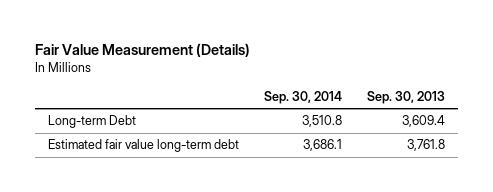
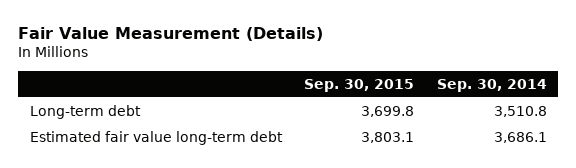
- | Sep. 30, 2014 | Sep. 30, 2013
+ | Sep. 30, 2015 | Sep. 30, 2014
- Long-term Debt | 3,510.8 | 3,609.4
+ Long-term debt | 3,699.8 | 3,510.8

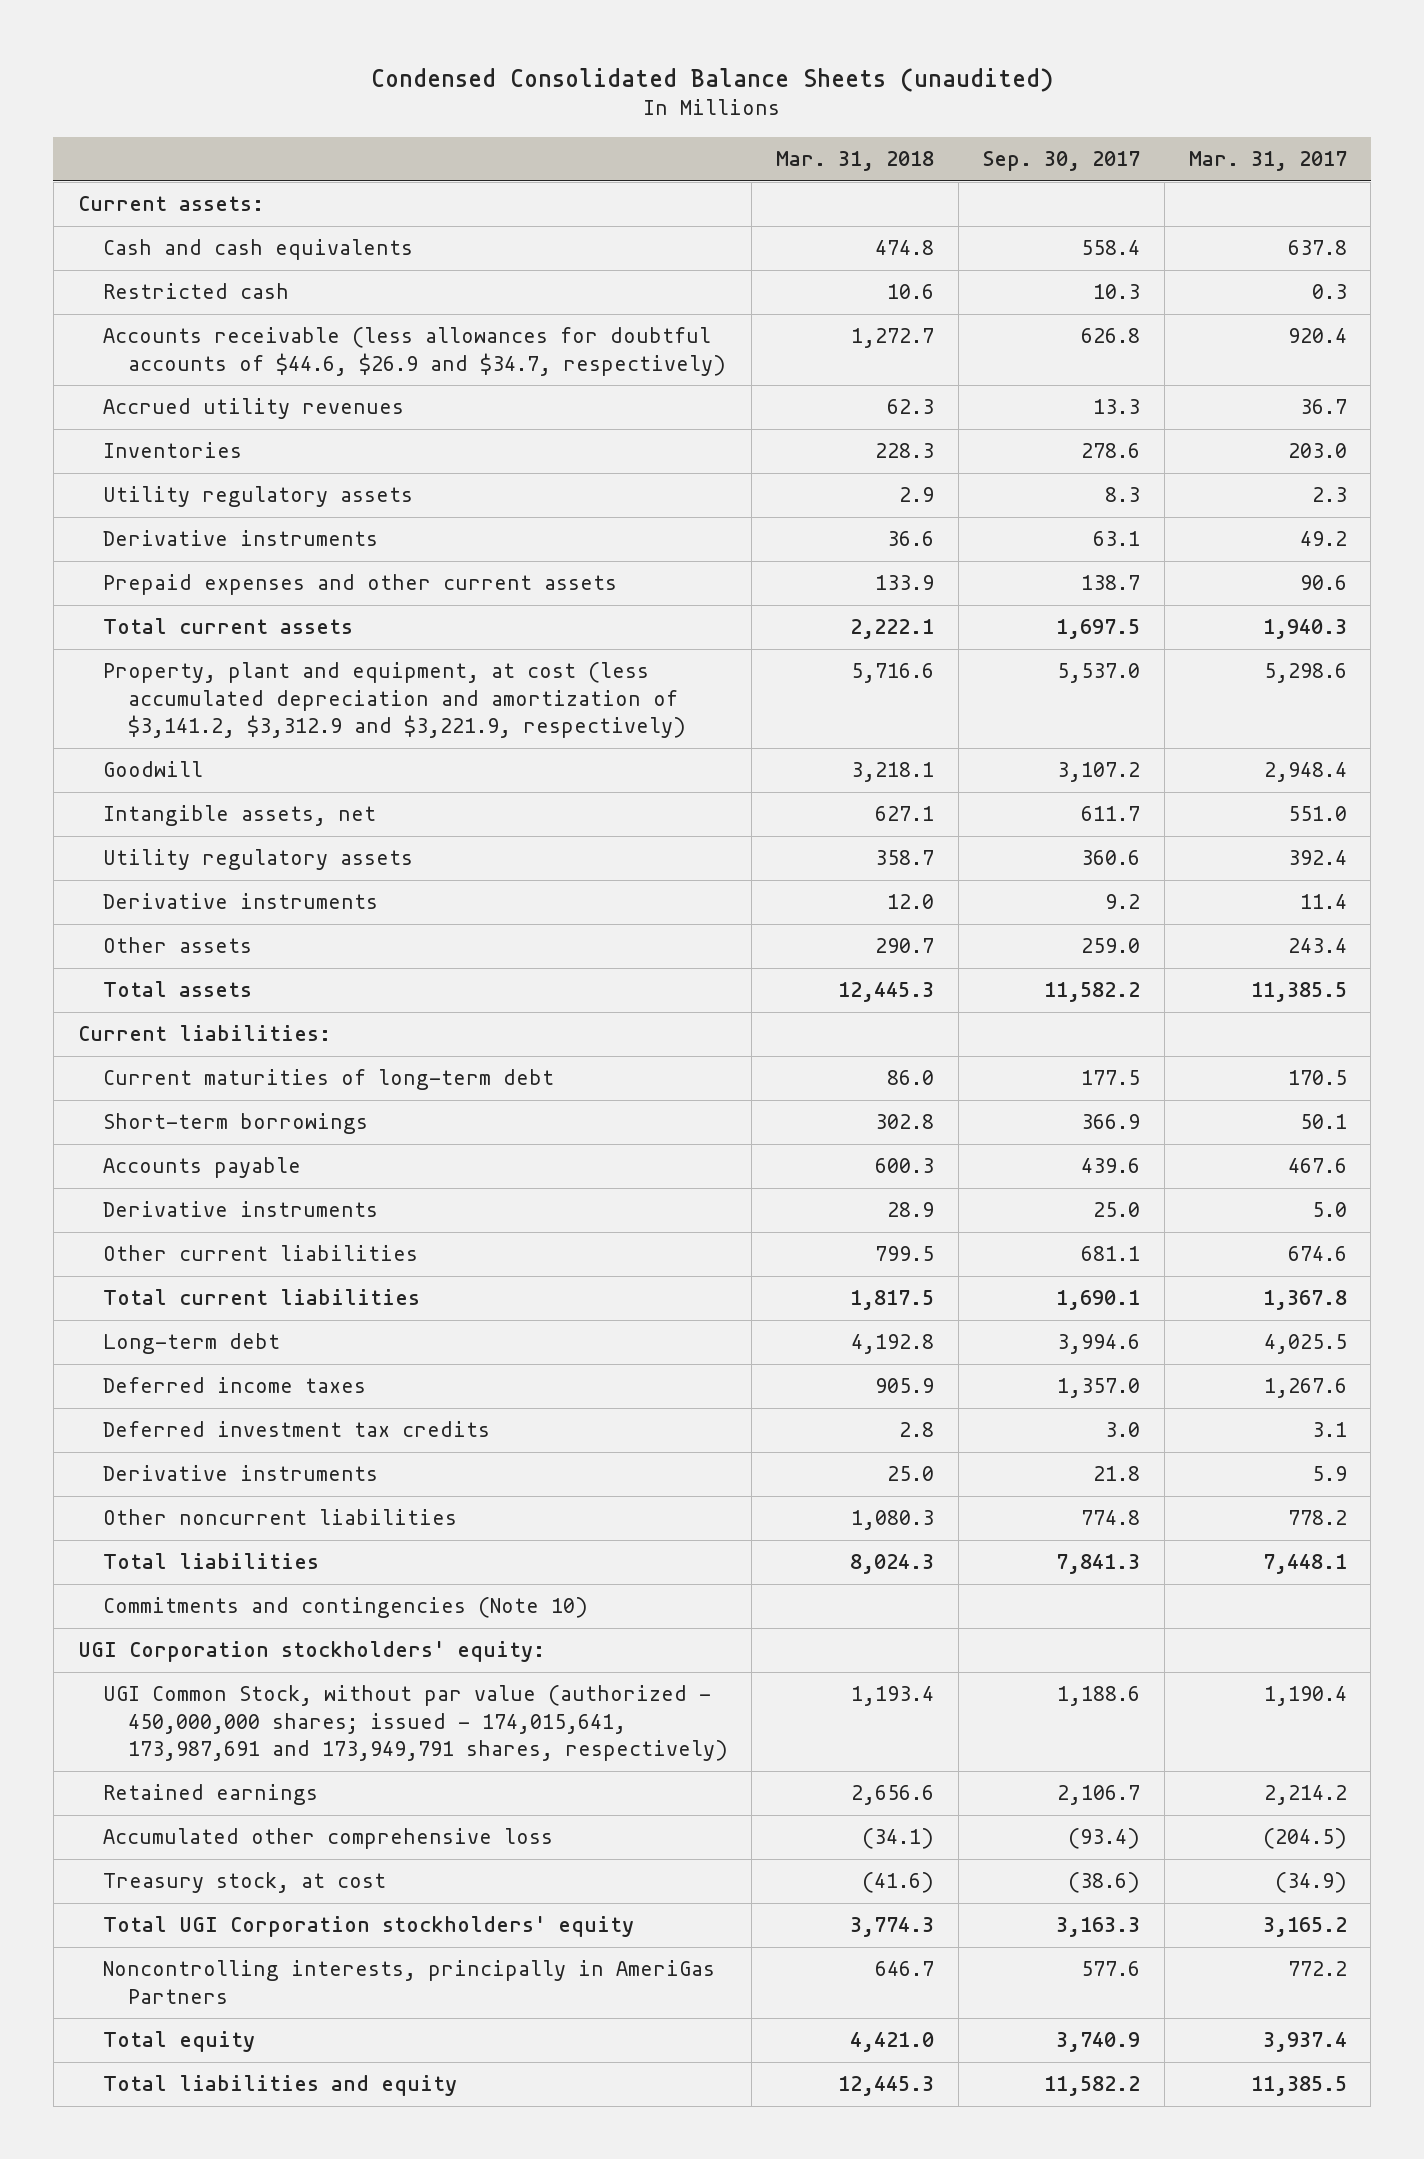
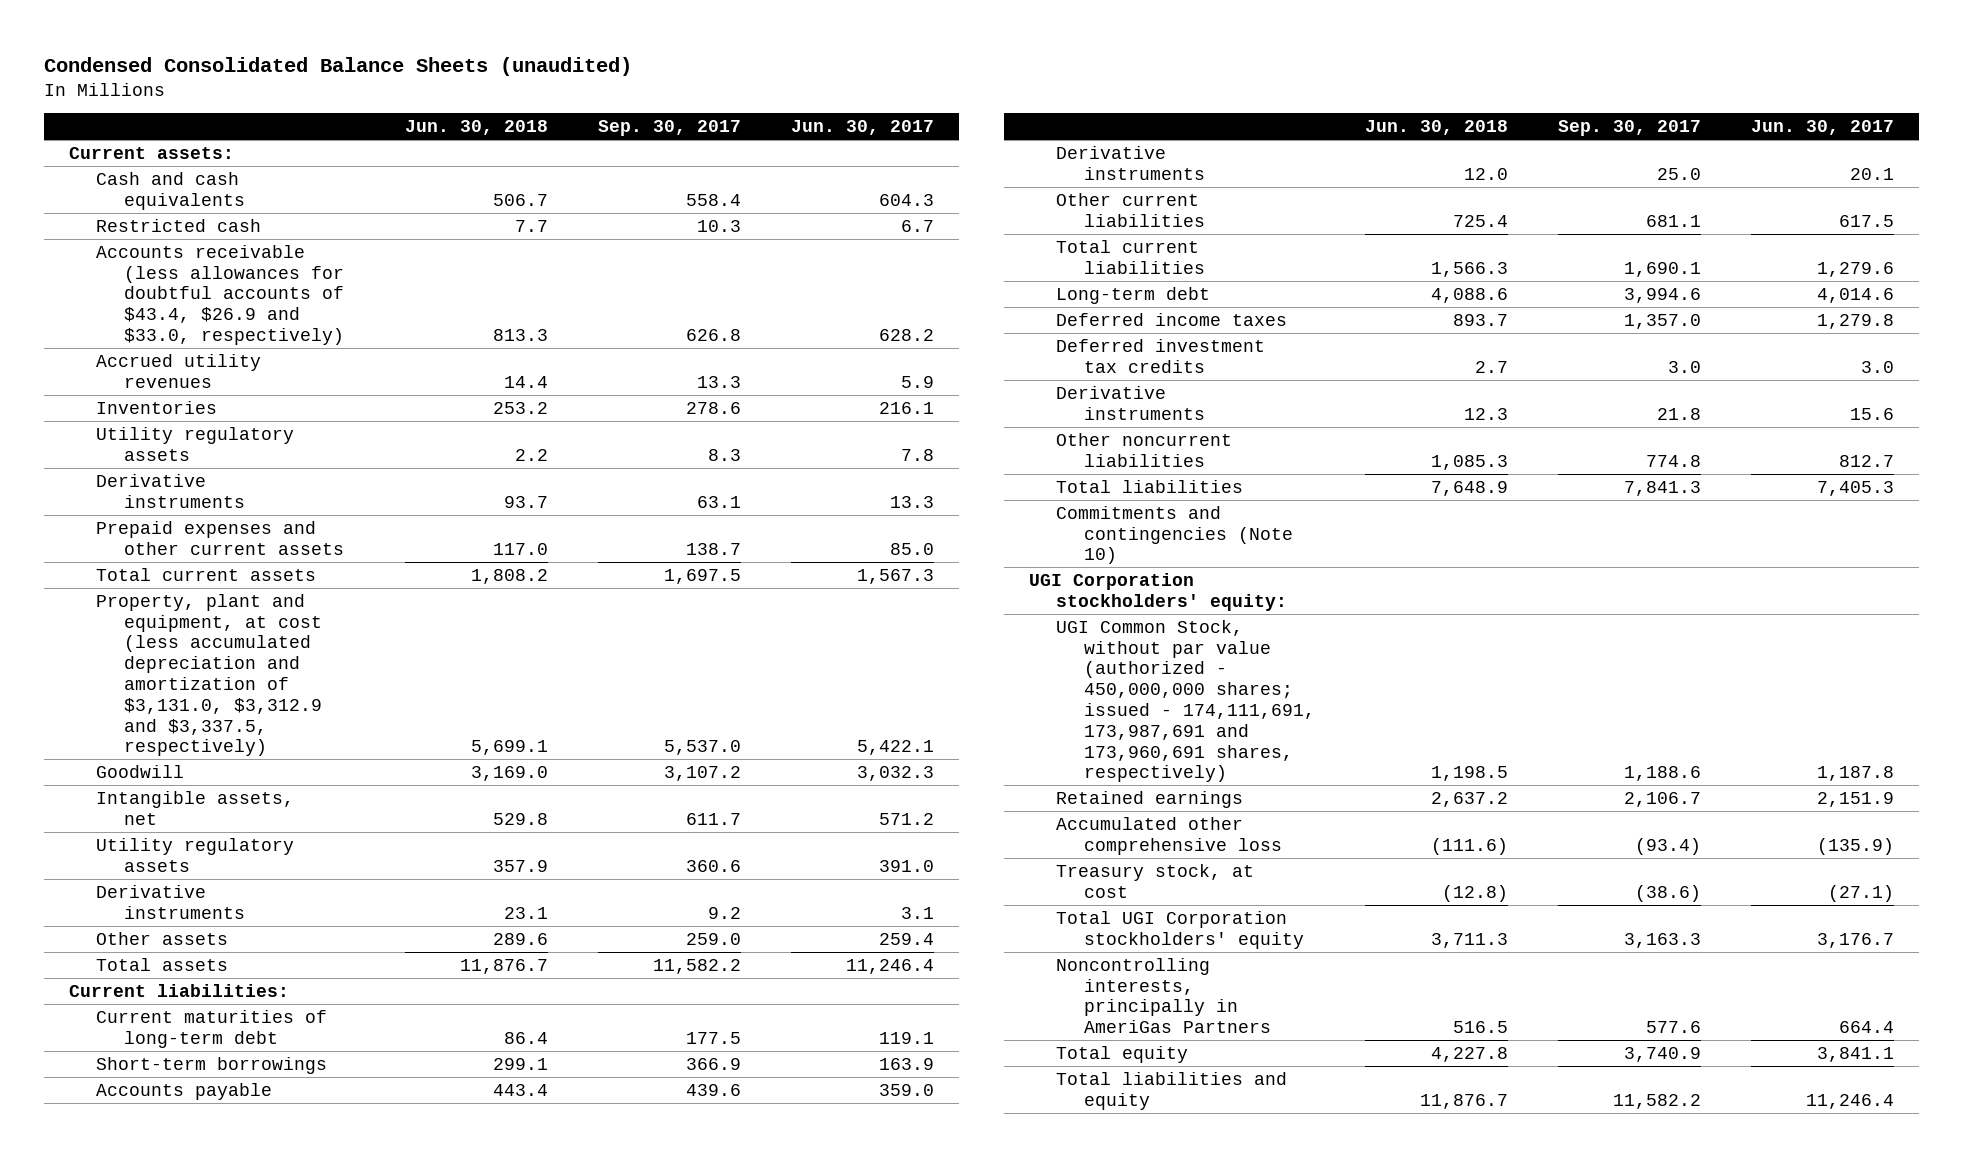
- | Mar. 31, 2018 | Sep. 30, 2017 | Mar. 31, 2017
+ | Jun. 30, 2018 | Sep. 30, 2017 | Jun. 30, 2017
- Accounts receivable (less allowances for doubtful accounts of $44.6, $26.9 and $34.7, respectively) | 1,272.7 | 626.8 | 920.4
+ Accounts receivable (less allowances for doubtful accounts of $43.4, $26.9 and $33.0, respectively) | 813.3 | 626.8 | 628.2
- Property, plant and equipment, at cost (less accumulated depreciation and amortization of $3,141.2, $3,312.9 and $3,221.9, respectively) | 5,716.6 | 5,537.0 | 5,298.6
+ Property, plant and equipment, at cost (less accumulated depreciation and amortization of $3,131.0, $3,312.9 and $3,337.5, respectively) | 5,699.1 | 5,537.0 | 5,422.1
- UGI Common Stock, without par value (authorized - 450,000,000 shares; issued - 174,015,641, 173,987,691 and 173,949,791 shares, respectively) | 1,193.4 | 1,188.6 | 1,190.4
+ UGI Common Stock, without par value (authorized - 450,000,000 shares; issued - 174,111,691, 173,987,691 and 173,960,691 shares, respectively) | 1,198.5 | 1,188.6 | 1,187.8

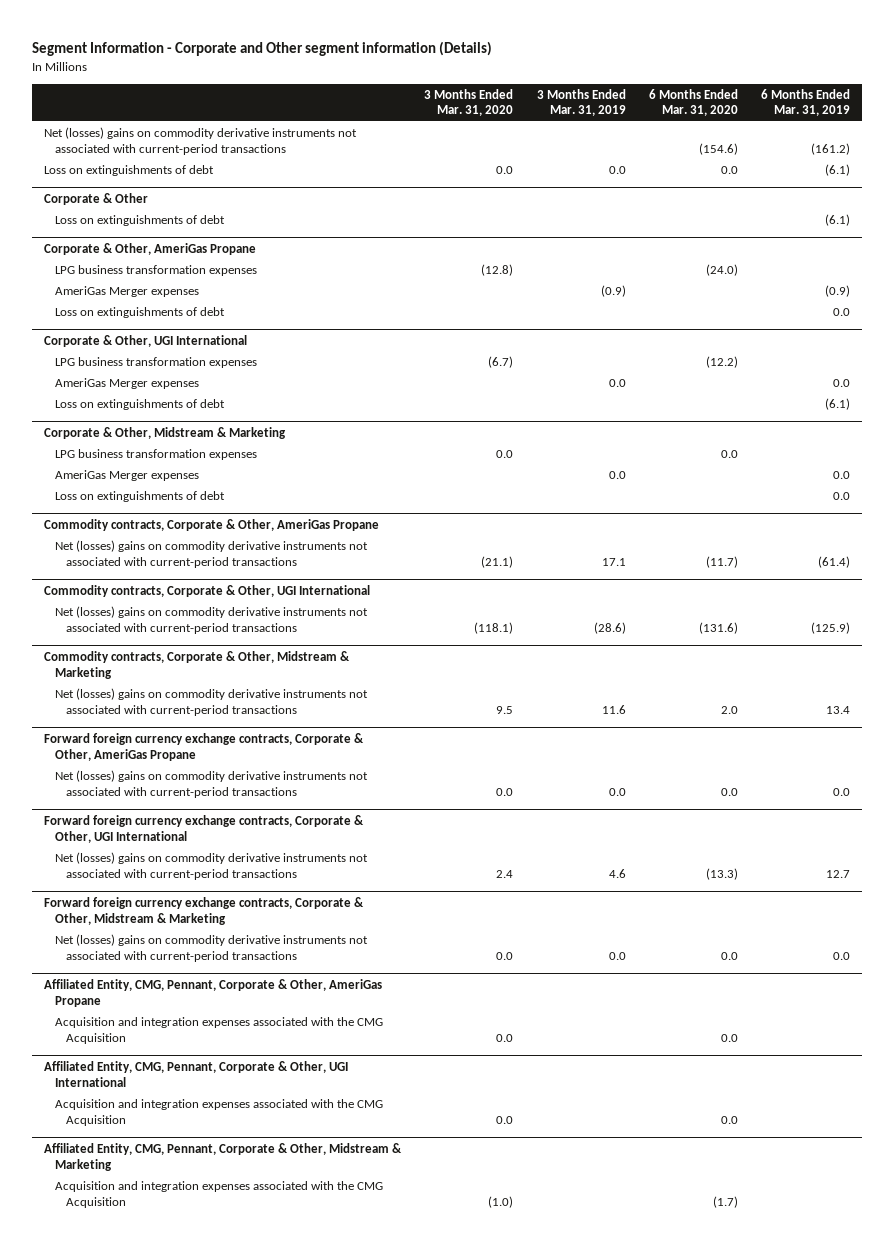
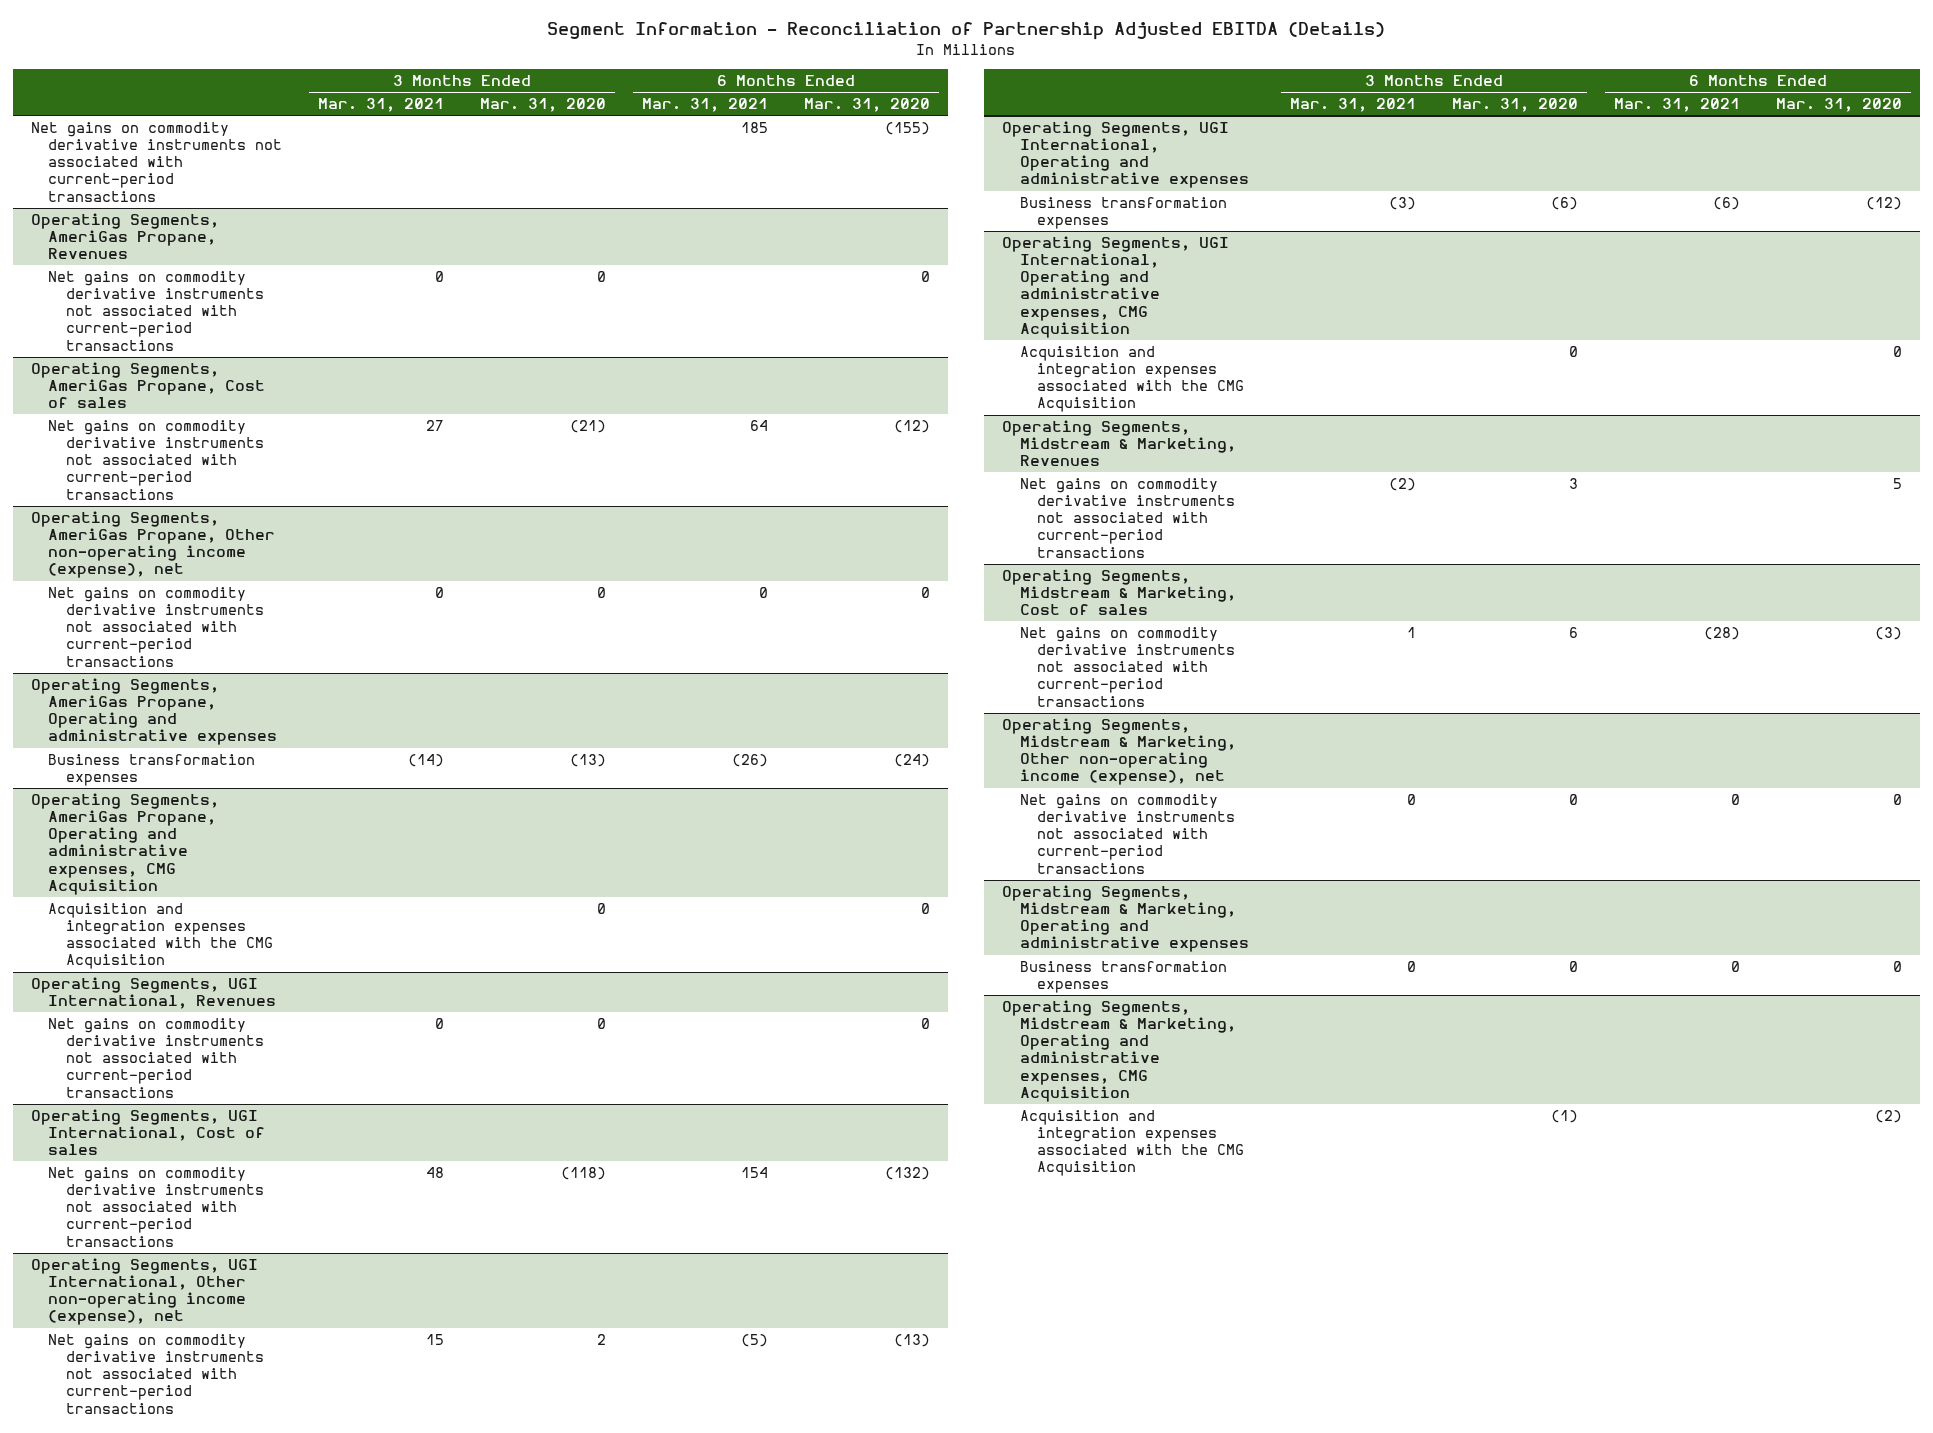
- Segment Information - Corporate and Other segment information (Details)
+ Segment Information - Reconciliation of Partnership Adjusted EBITDA (Details)
- | 3 Months Ended Mar. 31, 2020 | 3 Months Ended Mar. 31, 2019 | 6 Months Ended Mar. 31, 2020 | 6 Months Ended Mar. 31, 2019
+ | 3 Months Ended Mar. 31, 2021 | 3 Months Ended Mar. 31, 2020 | 6 Months Ended Mar. 31, 2021 | 6 Months Ended Mar. 31, 2020
- Net (losses) gains on commodity derivative instruments not associated with current-period transactions | | | (154.6) | (161.2)
- Loss on extinguishments of debt | 0.0 | 0.0 | 0.0 | (6.1)
- Corporate & Other
- Loss on extinguishments of debt | | | | (6.1)
- Corporate & Other, AmeriGas Propane
- LPG business transformation expenses | (12.8) | | (24.0) |
- AmeriGas Merger expenses | | (0.9) | | (0.9)
- Loss on extinguishments of debt | | | | 0.0
- Corporate & Other, UGI International
- LPG business transformation expenses | (6.7) | | (12.2) |
- AmeriGas Merger expenses | | 0.0 | | 0.0
- Loss on extinguishments of debt | | | | (6.1)
- Corporate & Other, Midstream & Marketing
- LPG business transformation expenses | 0.0 | | 0.0 |
- AmeriGas Merger expenses | | 0.0 | | 0.0
- Loss on extinguishments of debt | | | | 0.0
- Commodity contracts, Corporate & Other, AmeriGas Propane
- Net (losses) gains on commodity derivative instruments not associated with current-period transactions | (21.1) | 17.1 | (11.7) | (61.4)
- Commodity contracts, Corporate & Other, UGI International
- Net (losses) gains on commodity derivative instruments not associated with current-period transactions | (118.1) | (28.6) | (131.6) | (125.9)
- Commodity contracts, Corporate & Other, Midstream & Marketing
- Net (losses) gains on commodity derivative instruments not associated with current-period transactions | 9.5 | 11.6 | 2.0 | 13.4
- Forward foreign currency exchange contracts, Corporate & Other, AmeriGas Propane
- Net (losses) gains on commodity derivative instruments not associated with current-period transactions | 0.0 | 0.0 | 0.0 | 0.0
- Forward foreign currency exchange contracts, Corporate & Other, UGI International
- Net (losses) gains on commodity derivative instruments not associated with current-period transactions | 2.4 | 4.6 | (13.3) | 12.7
- Forward foreign currency exchange contracts, Corporate & Other, Midstream & Marketing
- Net (losses) gains on commodity derivative instruments not associated with current-period transactions | 0.0 | 0.0 | 0.0 | 0.0
- Affiliated Entity, CMG, Pennant, Corporate & Other, AmeriGas Propane
- Acquisition and integration expenses associated with the CMG Acquisition | 0.0 | | 0.0 |
- Affiliated Entity, CMG, Pennant, Corporate & Other, UGI International
- Acquisition and integration expenses associated with the CMG Acquisition | 0.0 | | 0.0 |
- Affiliated Entity, CMG, Pennant, Corporate & Other, Midstream & Marketing
- Acquisition and integration expenses associated with the CMG Acquisition | (1.0) | | (1.7) |
+ Net gains on commodity derivative instruments not associated with current-period transactions | | | 185 | (155)
+ Operating Segments, AmeriGas Propane, Revenues
+ Net gains on commodity derivative instruments not associated with current-period transactions | 0 | 0 | | 0
+ Operating Segments, AmeriGas Propane, Cost of sales
+ Net gains on commodity derivative instruments not associated with current-period transactions | 27 | (21) | 64 | (12)
+ Operating Segments, AmeriGas Propane, Other non-operating income (expense), net
+ Net gains on commodity derivative instruments not associated with current-period transactions | 0 | 0 | 0 | 0
+ Operating Segments, AmeriGas Propane, Operating and administrative expenses
+ Business transformation expenses | (14) | (13) | (26) | (24)
+ Operating Segments, AmeriGas Propane, Operating and administrative expenses, CMG Acquisition
+ Acquisition and integration expenses associated with the CMG Acquisition | | 0 | | 0
+ Operating Segments, UGI International, Revenues
+ Net gains on commodity derivative instruments not associated with current-period transactions | 0 | 0 | | 0
+ Operating Segments, UGI International, Cost of sales
+ Net gains on commodity derivative instruments not associated with current-period transactions | 48 | (118) | 154 | (132)
+ Operating Segments, UGI International, Other non-operating income (expense), net
+ Net gains on commodity derivative instruments not associated with current-period transactions | 15 | 2 | (5) | (13)
+ Operating Segments, UGI International, Operating and administrative expenses
+ Business transformation expenses | (3) | (6) | (6) | (12)
+ Operating Segments, UGI International, Operating and administrative expenses, CMG Acquisition
+ Acquisition and integration expenses associated with the CMG Acquisition | | 0 | | 0
+ Operating Segments, Midstream & Marketing, Revenues
+ Net gains on commodity derivative instruments not associated with current-period transactions | (2) | 3 | | 5
+ Operating Segments, Midstream & Marketing, Cost of sales
+ Net gains on commodity derivative instruments not associated with current-period transactions | 1 | 6 | (28) | (3)
+ Operating Segments, Midstream & Marketing, Other non-operating income (expense), net
+ Net gains on commodity derivative instruments not associated with current-period transactions | 0 | 0 | 0 | 0
+ Operating Segments, Midstream & Marketing, Operating and administrative expenses
+ Business transformation expenses | 0 | 0 | 0 | 0
+ Operating Segments, Midstream & Marketing, Operating and administrative expenses, CMG Acquisition
+ Acquisition and integration expenses associated with the CMG Acquisition | | (1) | | (2)

